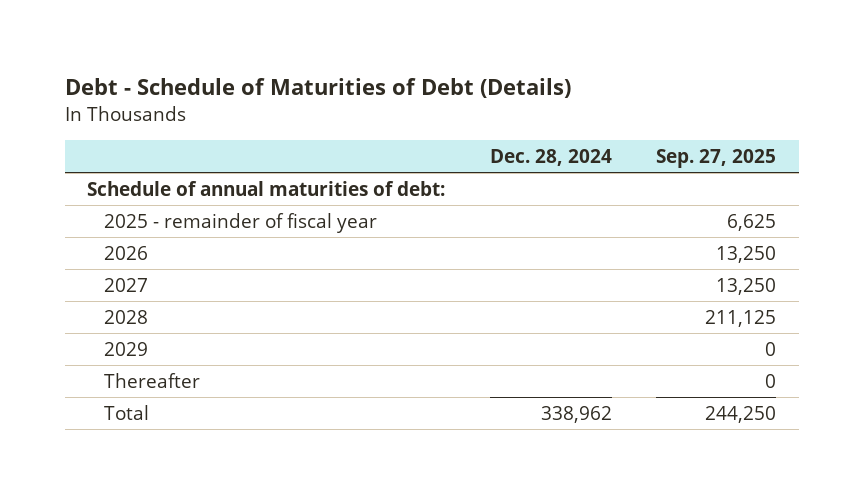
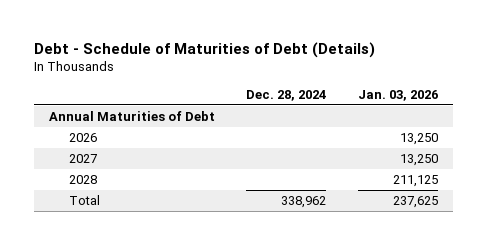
- | Dec. 28, 2024 | Sep. 27, 2025
+ | Dec. 28, 2024 | Jan. 03, 2026
- Schedule of annual maturities of debt:
- 2025 - remainder of fiscal year | | 6,625
+ Annual Maturities of Debt
- 2029 | | 0
- Thereafter | | 0

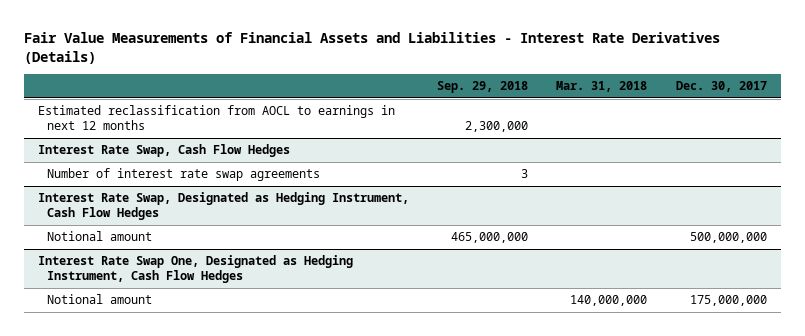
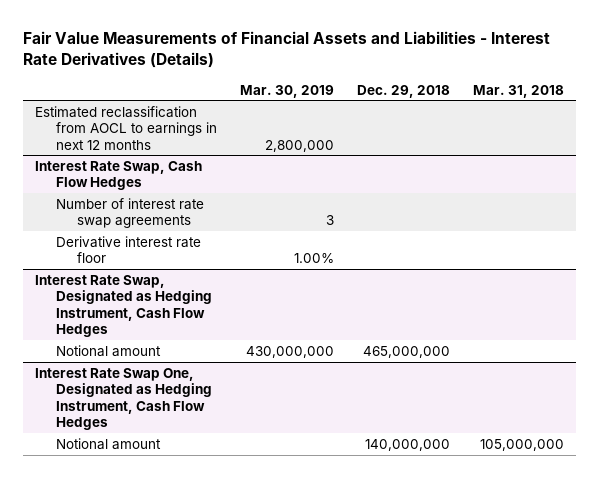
- | Sep. 29, 2018 | Mar. 31, 2018 | Dec. 30, 2017
+ | Mar. 30, 2019 | Dec. 29, 2018 | Mar. 31, 2018
@ Interest Rate Swap, Cash Flow Hedges
+ Derivative interest rate floor | 1.00% | |
@ Interest Rate Swap One, Designated as Hedging Instrument, Cash Flow Hedges
- Notional amount | | 140,000,000 | 175,000,000
+ Notional amount | | 140,000,000 | 105,000,000

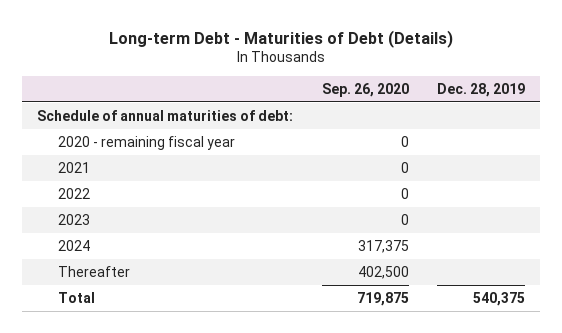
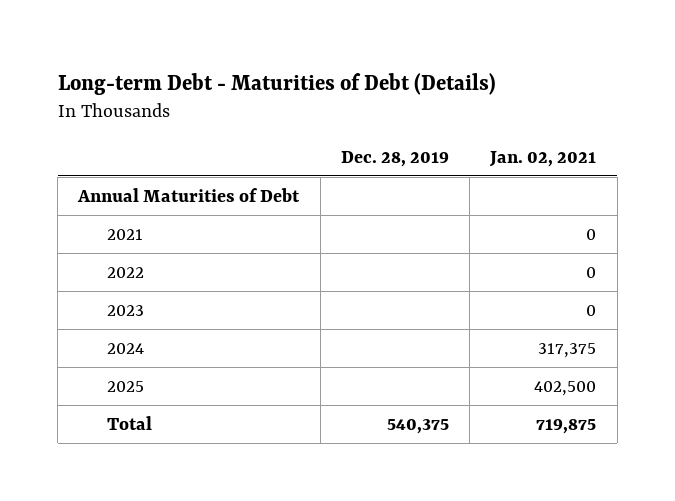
- | Sep. 26, 2020 | Dec. 28, 2019
+ | Dec. 28, 2019 | Jan. 02, 2021
- Schedule of annual maturities of debt:
- 2020 - remaining fiscal year | 0 |
+ Annual Maturities of Debt
- Thereafter | 402,500 |
+ 2025 | | 402,500

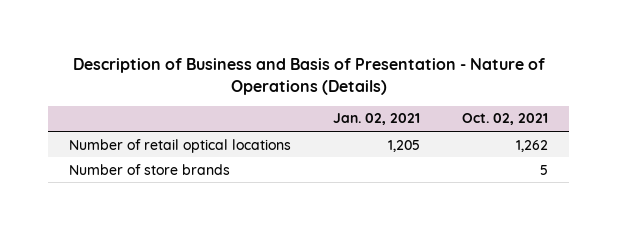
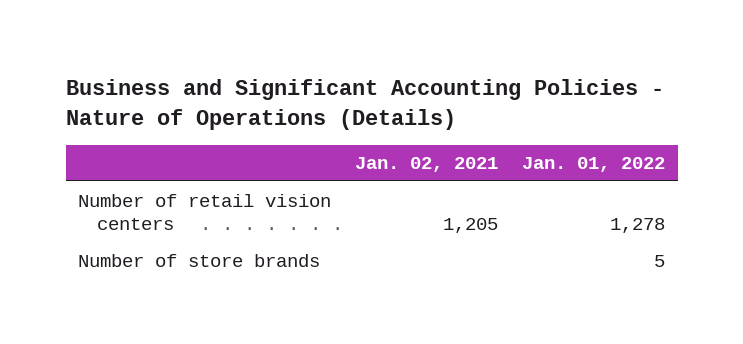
- Description of Business and Basis of Presentation - Nature of Operations (Details)
+ Business and Significant Accounting Policies - Nature of Operations (Details)
- | Jan. 02, 2021 | Oct. 02, 2021
+ | Jan. 02, 2021 | Jan. 01, 2022
- Number of retail optical locations | 1,205 | 1,262
+ Number of retail vision centers | 1,205 | 1,278

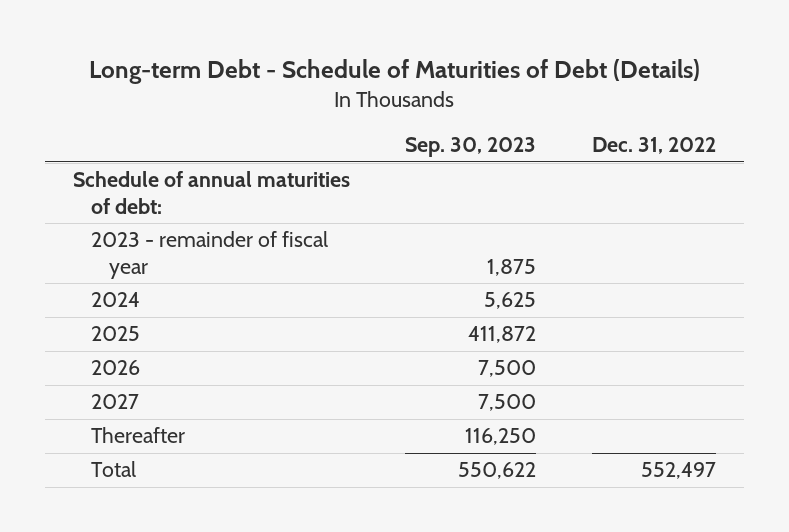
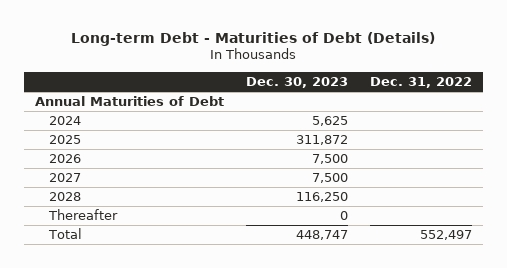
- Long-term Debt - Schedule of Maturities of Debt (Details)
+ Long-term Debt - Maturities of Debt (Details)
- | Sep. 30, 2023 | Dec. 31, 2022
+ | Dec. 30, 2023 | Dec. 31, 2022
- Schedule of annual maturities of debt:
- 2023 - remainder of fiscal year | 1,875 |
+ Annual Maturities of Debt
+ 2028 | 116,250 |

